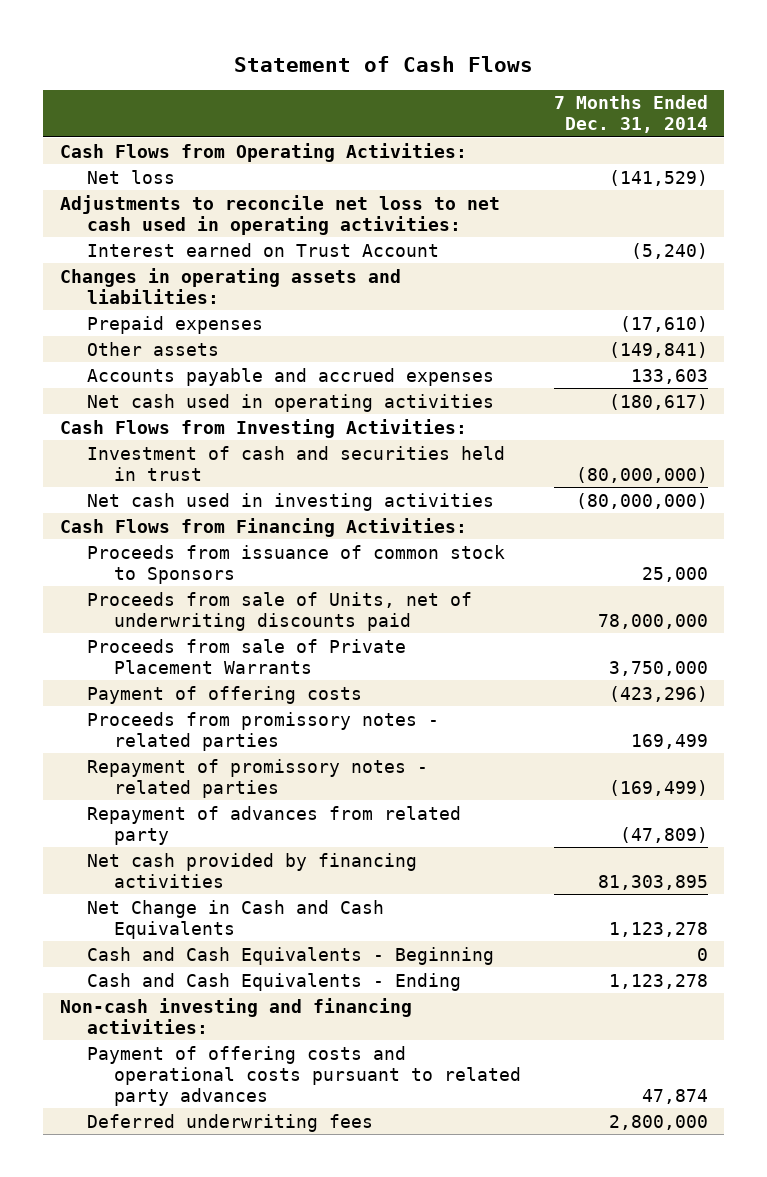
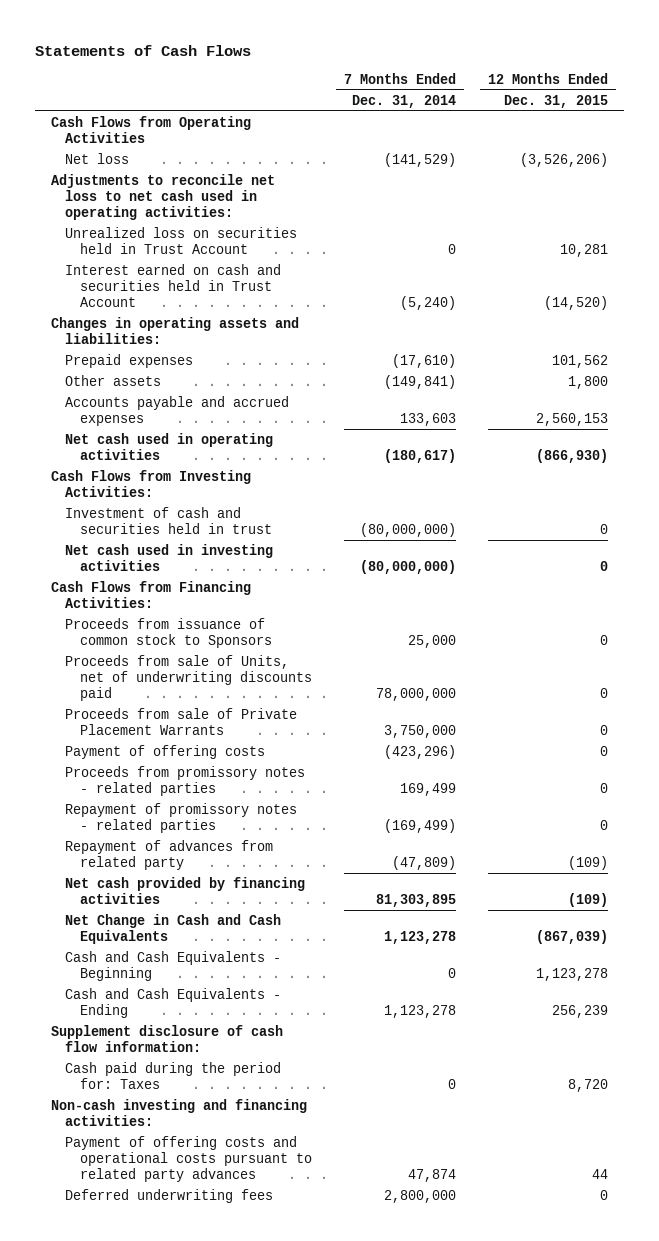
- Statement of Cash Flows
+ Statements of Cash Flows
- | 7 Months Ended Dec. 31, 2014
+ | 7 Months Ended Dec. 31, 2014 | 12 Months Ended Dec. 31, 2015
- Cash Flows from Operating Activities:
+ Cash Flows from Operating Activities
- Interest earned on Trust Account | (5,240)
+ Unrealized loss on securities held in Trust Account | 0 | 10,281
+ Interest earned on cash and securities held in Trust Account | (5,240) | (14,520)
+ Supplement disclosure of cash flow information:
+ Cash paid during the period for: Taxes | 0 | 8,720

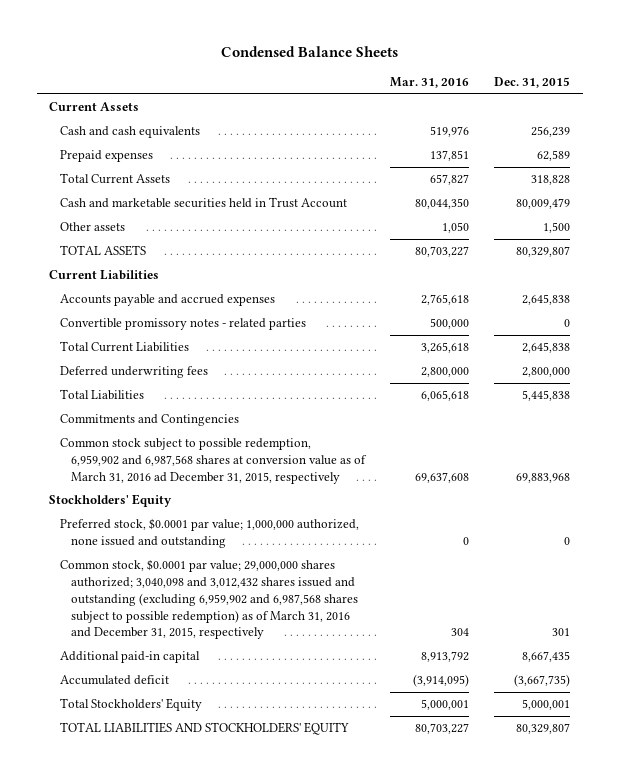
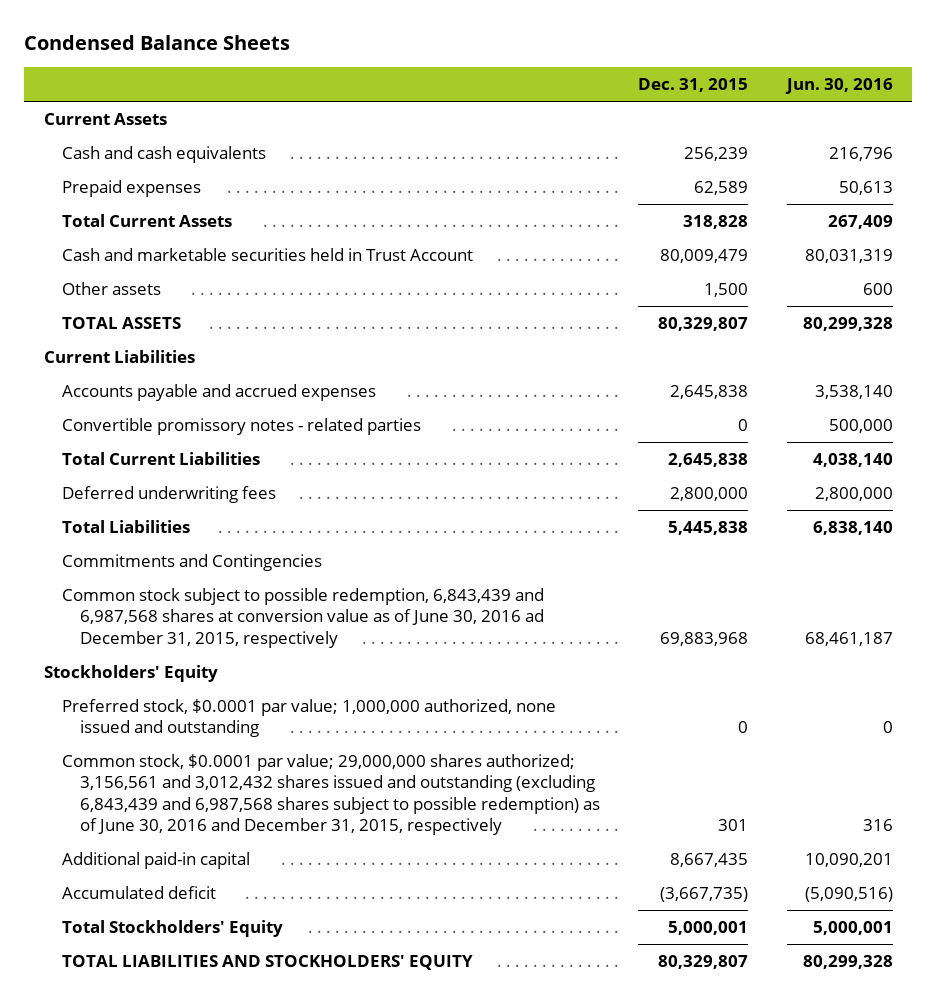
- | Mar. 31, 2016 | Dec. 31, 2015
+ | Dec. 31, 2015 | Jun. 30, 2016
- Common stock subject to possible redemption, 6,959,902 and 6,987,568 shares at conversion value as of March 31, 2016 ad December 31, 2015, respectively | 69,637,608 | 69,883,968
+ Common stock subject to possible redemption, 6,843,439 and 6,987,568 shares at conversion value as of June 30, 2016 ad December 31, 2015, respectively | 69,883,968 | 68,461,187
- Common stock, $0.0001 par value; 29,000,000 shares authorized; 3,040,098 and 3,012,432 shares issued and outstanding (excluding 6,959,902 and 6,987,568 shares subject to possible redemption) as of March 31, 2016 and December 31, 2015, respectively | 304 | 301
+ Common stock, $0.0001 par value; 29,000,000 shares authorized; 3,156,561 and 3,012,432 shares issued and outstanding (excluding 6,843,439 and 6,987,568 shares subject to possible redemption) as of June 30, 2016 and December 31, 2015, respectively | 301 | 316

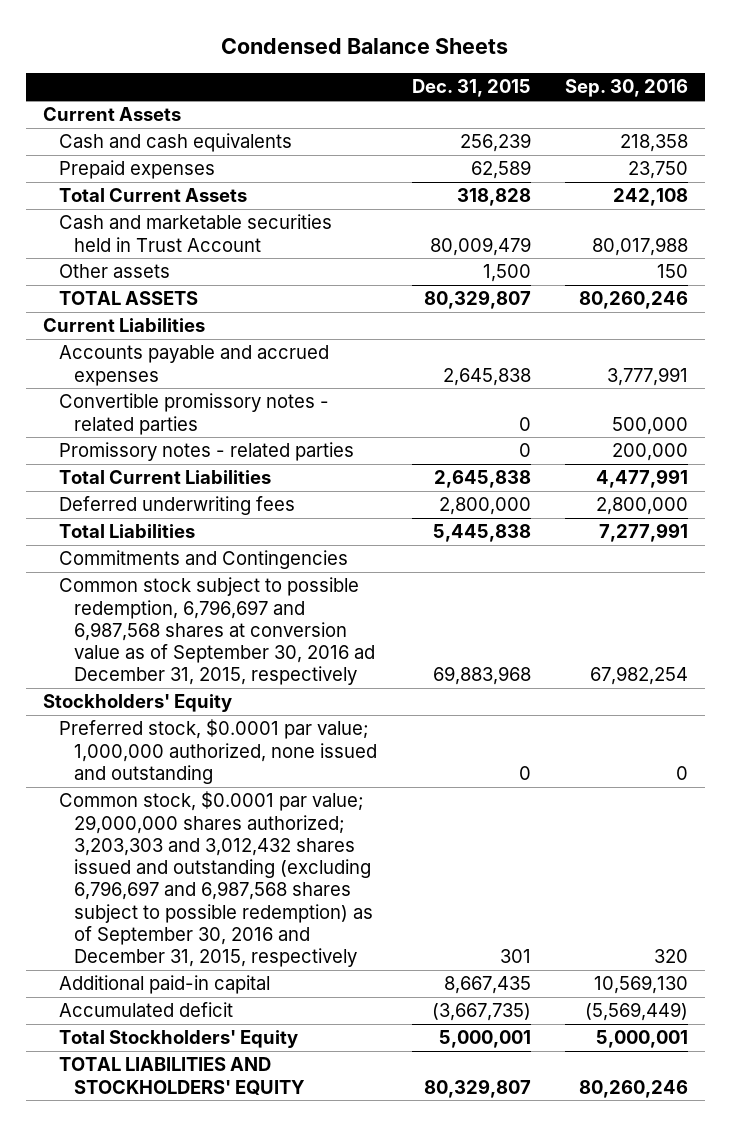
- | Dec. 31, 2015 | Jun. 30, 2016
+ | Dec. 31, 2015 | Sep. 30, 2016
+ Promissory notes - related parties | 0 | 200,000
- Common stock subject to possible redemption, 6,843,439 and 6,987,568 shares at conversion value as of June 30, 2016 ad December 31, 2015, respectively | 69,883,968 | 68,461,187
+ Common stock subject to possible redemption, 6,796,697 and 6,987,568 shares at conversion value as of September 30, 2016 ad December 31, 2015, respectively | 69,883,968 | 67,982,254
- Common stock, $0.0001 par value; 29,000,000 shares authorized; 3,156,561 and 3,012,432 shares issued and outstanding (excluding 6,843,439 and 6,987,568 shares subject to possible redemption) as of June 30, 2016 and December 31, 2015, respectively | 301 | 316
+ Common stock, $0.0001 par value; 29,000,000 shares authorized; 3,203,303 and 3,012,432 shares issued and outstanding (excluding 6,796,697 and 6,987,568 shares subject to possible redemption) as of September 30, 2016 and December 31, 2015, respectively | 301 | 320

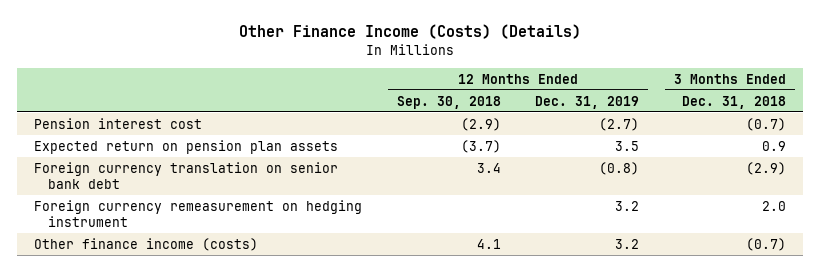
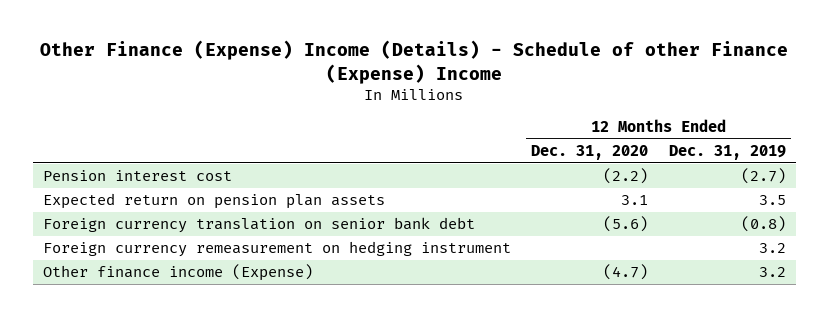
- Other Finance Income (Costs) (Details)
+ Other Finance (Expense) Income (Details) - Schedule of other Finance (Expense) Income
- | 12 Months Ended Sep. 30, 2018 | 12 Months Ended Dec. 31, 2019 | 3 Months Ended Dec. 31, 2018
+ | 12 Months Ended Dec. 31, 2020 | 12 Months Ended Dec. 31, 2019
- Other finance income (costs) | 4.1 | 3.2 | (0.7)
+ Other finance income (Expense) | (4.7) | 3.2

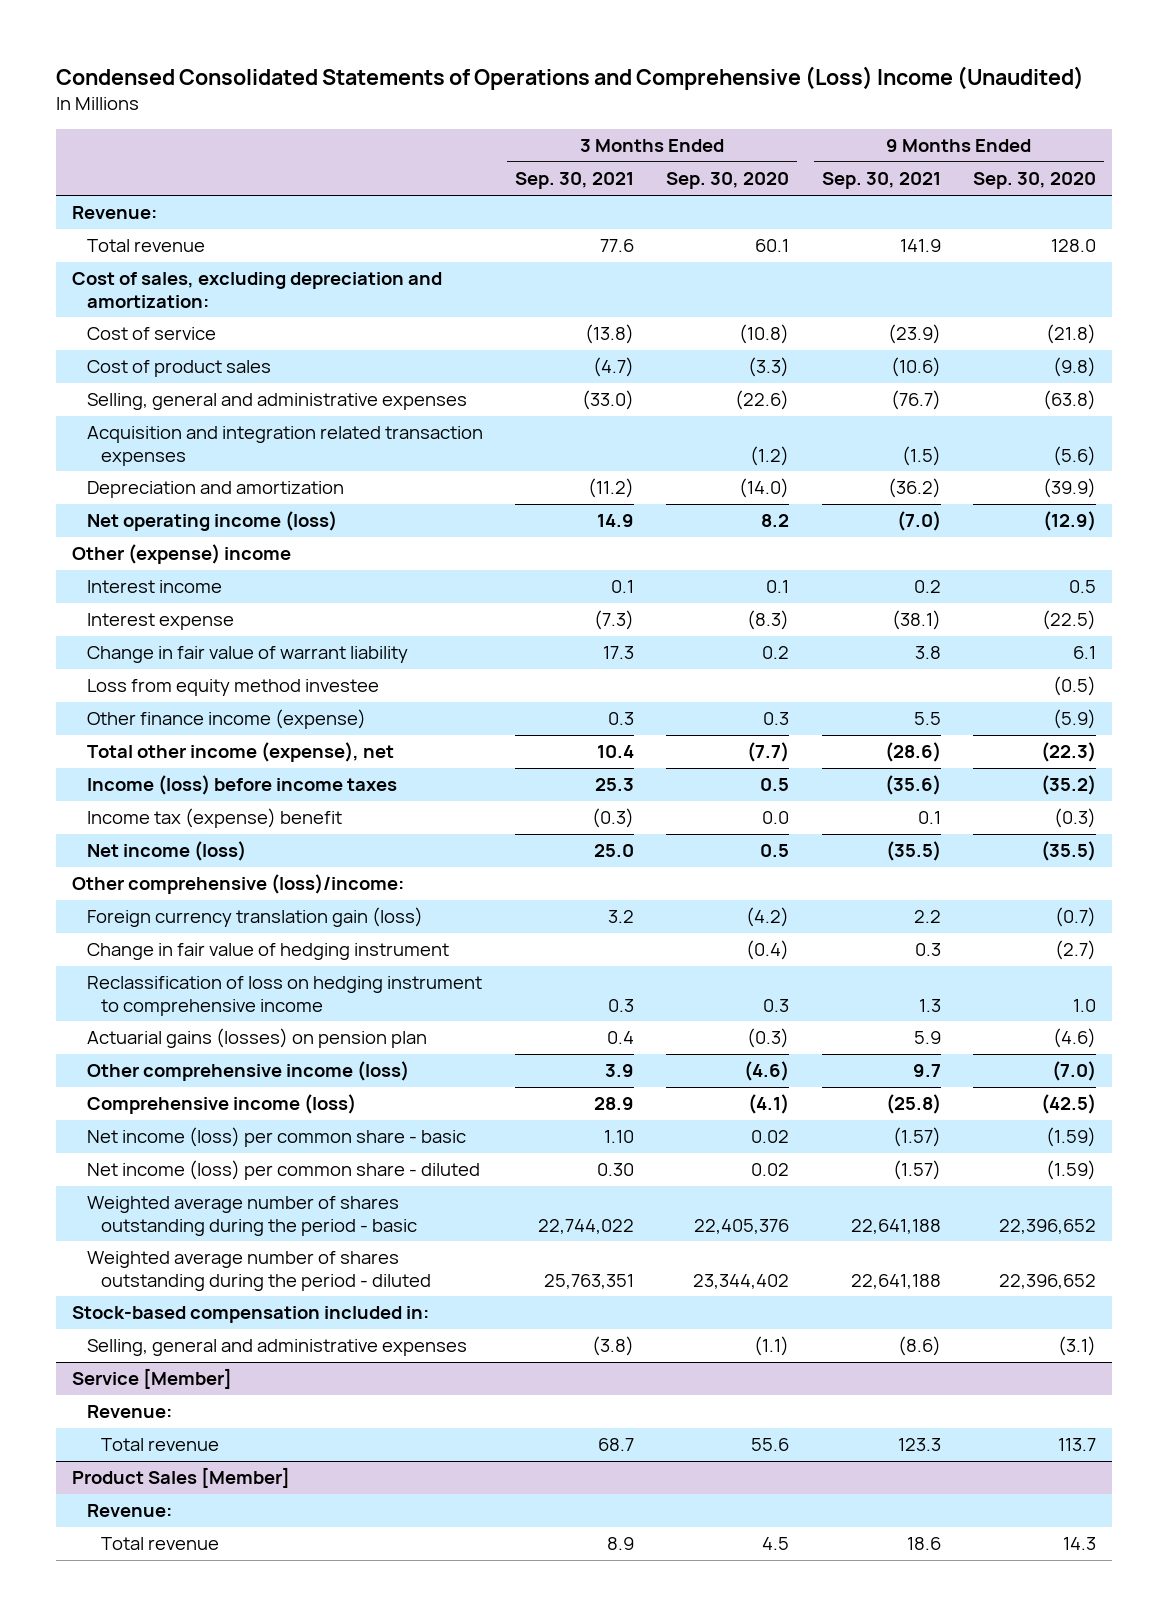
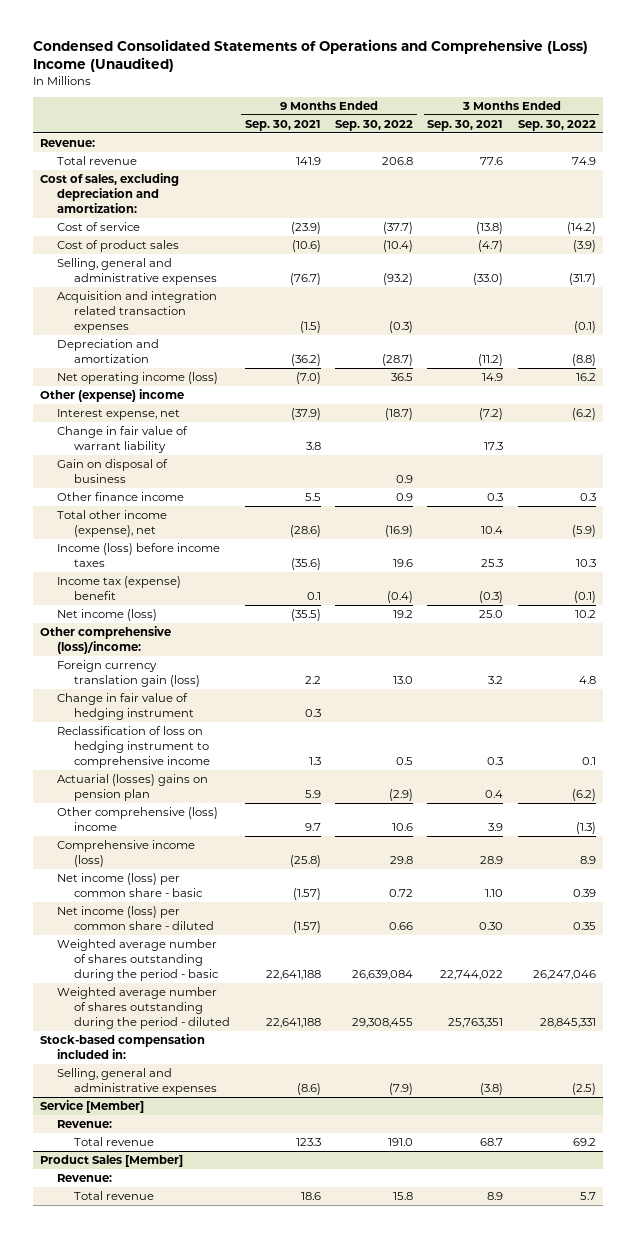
- | 3 Months Ended Sep. 30, 2021 | 3 Months Ended Sep. 30, 2020 | 9 Months Ended Sep. 30, 2021 | 9 Months Ended Sep. 30, 2020
+ | 9 Months Ended Sep. 30, 2021 | 9 Months Ended Sep. 30, 2022 | 3 Months Ended Sep. 30, 2021 | 3 Months Ended Sep. 30, 2022
- Interest income | 0.1 | 0.1 | 0.2 | 0.5
- Interest expense | (7.3) | (8.3) | (38.1) | (22.5)
+ Interest expense, net | (37.9) | (18.7) | (7.2) | (6.2)
- Loss from equity method investee | | | | (0.5)
- Other finance income (expense) | 0.3 | 0.3 | 5.5 | (5.9)
+ Gain on disposal of business | | 0.9 | |
+ Other finance income | 5.5 | 0.9 | 0.3 | 0.3
- Actuarial gains (losses) on pension plan | 0.4 | (0.3) | 5.9 | (4.6)
- Other comprehensive income (loss) | 3.9 | (4.6) | 9.7 | (7.0)
+ Actuarial (losses) gains on pension plan | 5.9 | (2.9) | 0.4 | (6.2)
+ Other comprehensive (loss) income | 9.7 | 10.6 | 3.9 | (1.3)

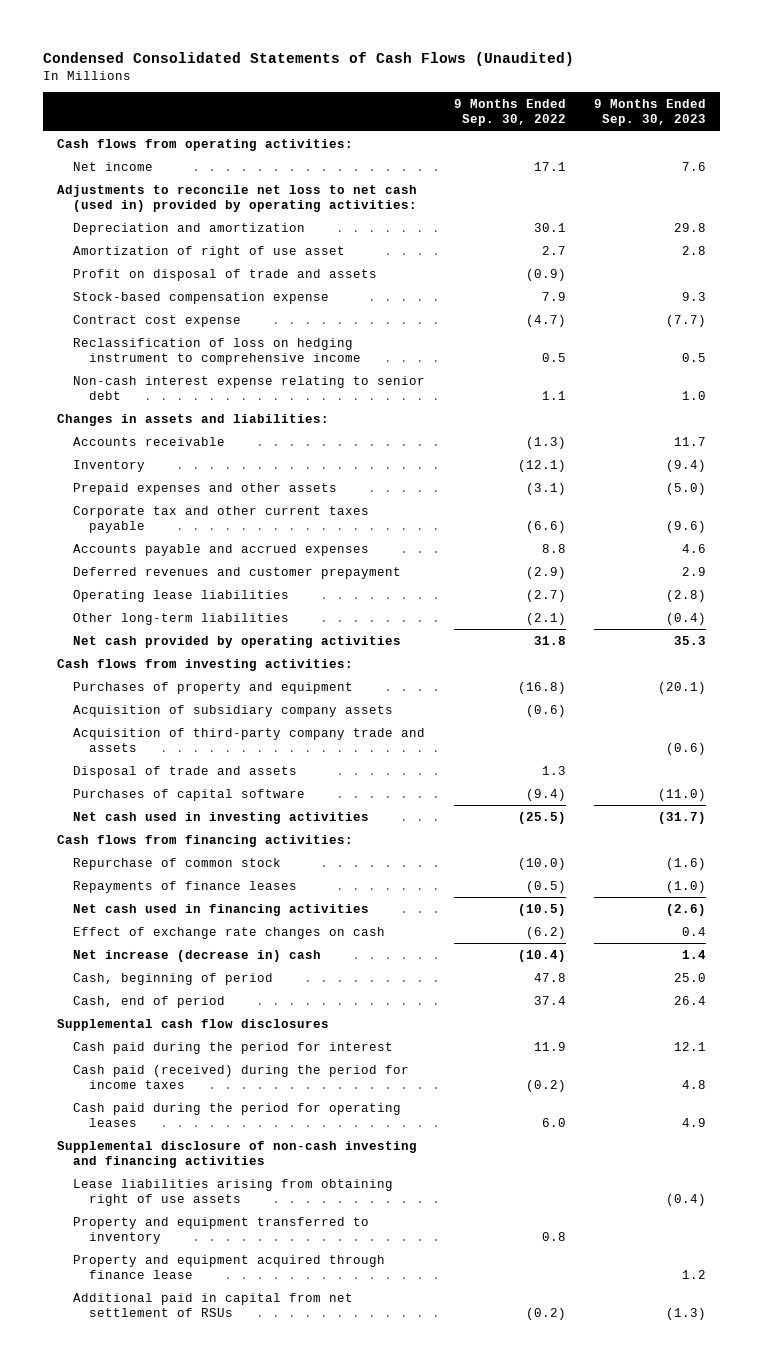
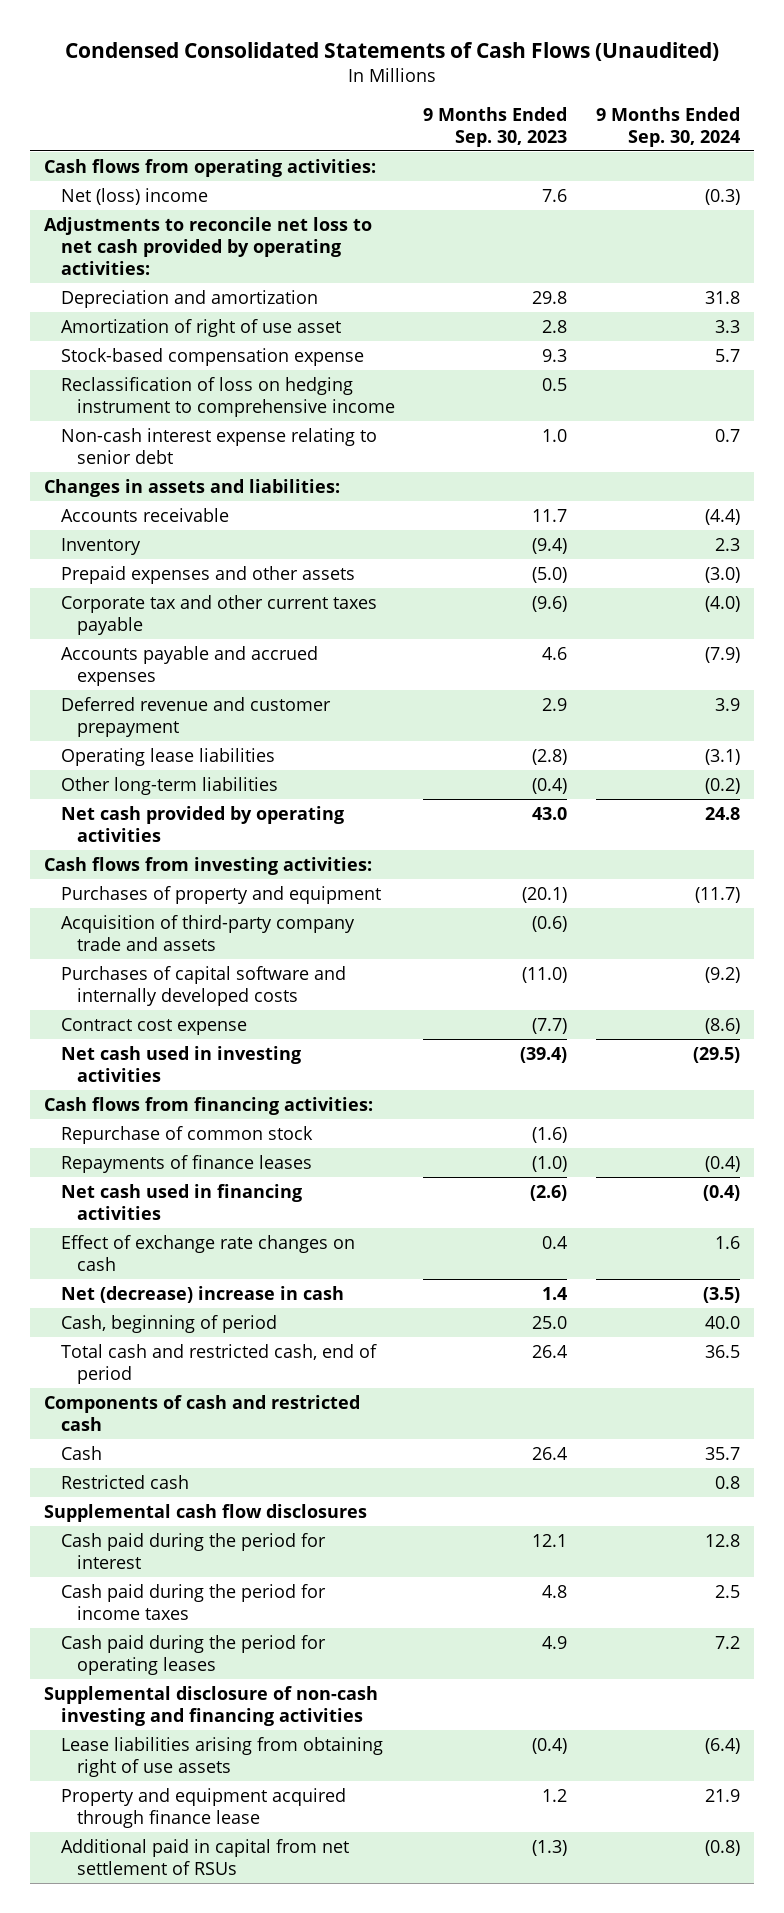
- | 9 Months Ended Sep. 30, 2022 | 9 Months Ended Sep. 30, 2023
+ | 9 Months Ended Sep. 30, 2023 | 9 Months Ended Sep. 30, 2024
- Net income | 17.1 | 7.6
- Adjustments to reconcile net loss to net cash (used in) provided by operating activities:
+ Net (loss) income | 7.6 | (0.3)
+ Adjustments to reconcile net loss to net cash provided by operating activities:
- Profit on disposal of trade and assets | (0.9) |
- Deferred revenues and customer prepayment | (2.9) | 2.9
+ Deferred revenue and customer prepayment | 2.9 | 3.9
- Net cash provided by operating activities | 31.8 | 35.3
+ Net cash provided by operating activities | 43.0 | 24.8
- Acquisition of subsidiary company assets | (0.6) |
- Disposal of trade and assets | 1.3 |
- Purchases of capital software | (9.4) | (11.0)
- Net cash used in investing activities | (25.5) | (31.7)
+ Purchases of capital software and internally developed costs | (11.0) | (9.2)
moved down: Contract cost expense | (7.7) | (8.6)
+ Net cash used in investing activities | (39.4) | (29.5)
- Net increase (decrease in) cash | (10.4) | 1.4
+ Net (decrease) increase in cash | 1.4 | (3.5)
- Cash, end of period | 37.4 | 26.4
+ Total cash and restricted cash, end of period | 26.4 | 36.5
+ Components of cash and restricted cash
+ Cash | 26.4 | 35.7
+ Restricted cash | | 0.8
- Cash paid (received) during the period for income taxes | (0.2) | 4.8
+ Cash paid during the period for income taxes | 4.8 | 2.5
- Property and equipment transferred to inventory | 0.8 |

